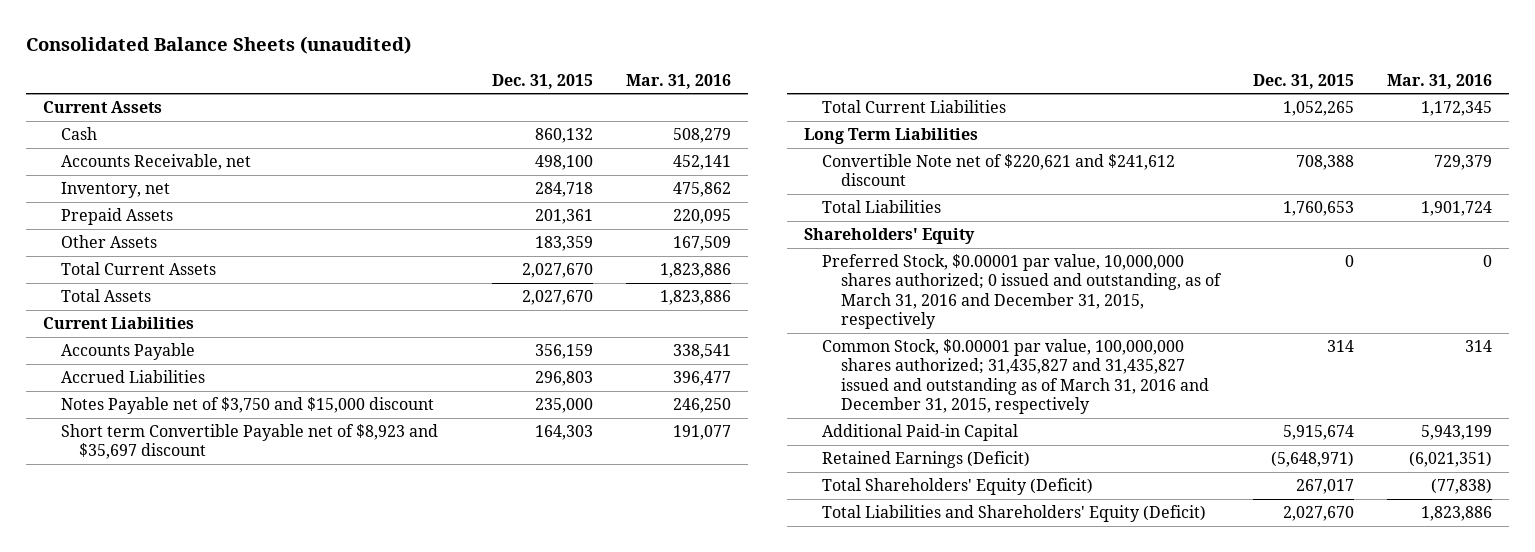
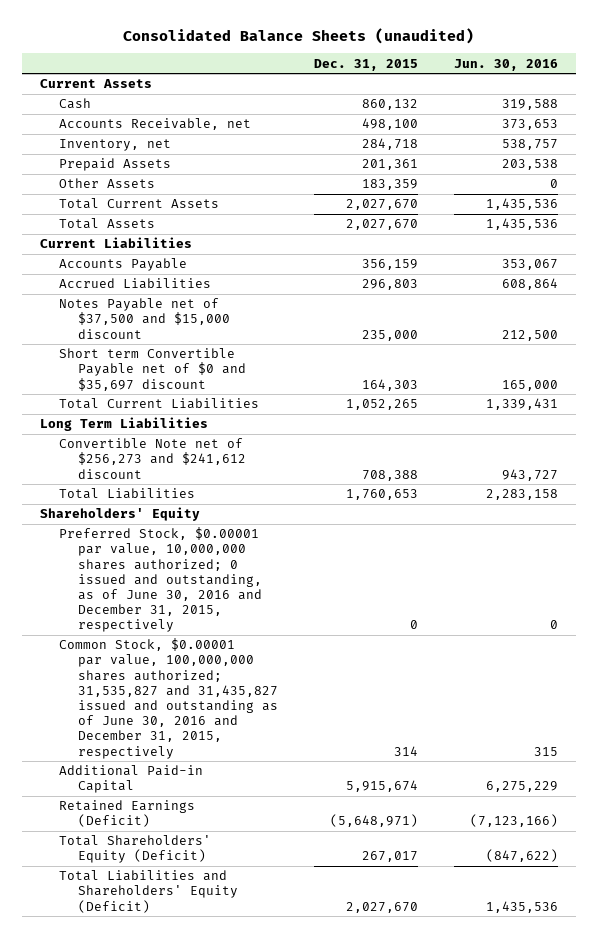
- | Dec. 31, 2015 | Mar. 31, 2016
+ | Dec. 31, 2015 | Jun. 30, 2016
- Notes Payable net of $3,750 and $15,000 discount | 235,000 | 246,250
- Short term Convertible Payable net of $8,923 and $35,697 discount | 164,303 | 191,077
+ Notes Payable net of $37,500 and $15,000 discount | 235,000 | 212,500
+ Short term Convertible Payable net of $0 and $35,697 discount | 164,303 | 165,000
- Convertible Note net of $220,621 and $241,612 discount | 708,388 | 729,379
+ Convertible Note net of $256,273 and $241,612 discount | 708,388 | 943,727
- Preferred Stock, $0.00001 par value, 10,000,000 shares authorized; 0 issued and outstanding, as of March 31, 2016 and December 31, 2015, respectively | 0 | 0
- Common Stock, $0.00001 par value, 100,000,000 shares authorized; 31,435,827 and 31,435,827 issued and outstanding as of March 31, 2016 and December 31, 2015, respectively | 314 | 314
+ Preferred Stock, $0.00001 par value, 10,000,000 shares authorized; 0 issued and outstanding, as of June 30, 2016 and December 31, 2015, respectively | 0 | 0
+ Common Stock, $0.00001 par value, 100,000,000 shares authorized; 31,535,827 and 31,435,827 issued and outstanding as of June 30, 2016 and December 31, 2015, respectively | 314 | 315

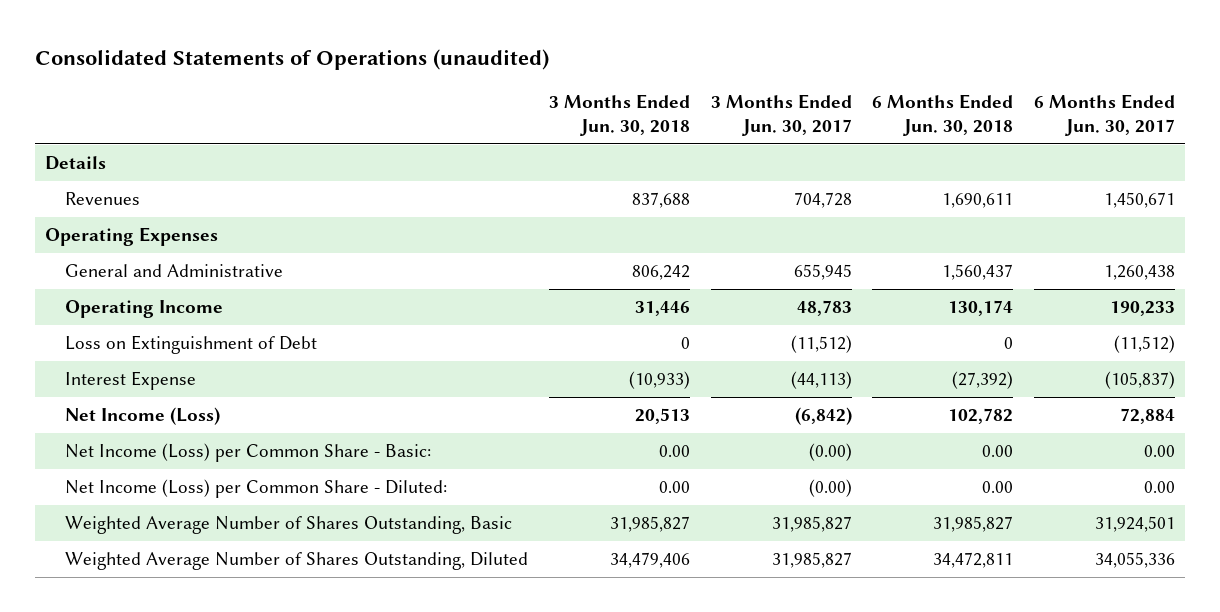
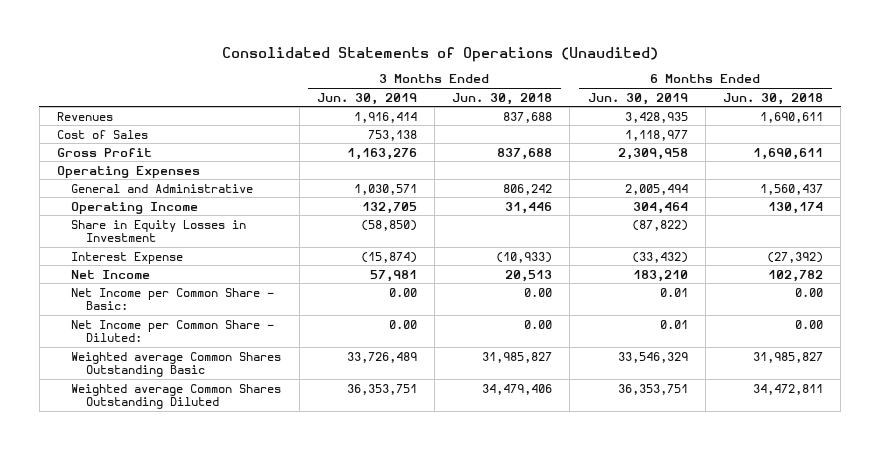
- Consolidated Statements of Operations (unaudited)
+ Consolidated Statements of Operations (Unaudited)
- | 3 Months Ended Jun. 30, 2018 | 3 Months Ended Jun. 30, 2017 | 6 Months Ended Jun. 30, 2018 | 6 Months Ended Jun. 30, 2017
+ | 3 Months Ended Jun. 30, 2019 | 3 Months Ended Jun. 30, 2018 | 6 Months Ended Jun. 30, 2019 | 6 Months Ended Jun. 30, 2018
- Details
+ Cost of Sales | 753,138 | | 1,118,977 |
+ Gross Profit | 1,163,276 | 837,688 | 2,309,958 | 1,690,611
- Loss on Extinguishment of Debt | 0 | (11,512) | 0 | (11,512)
+ Share in Equity Losses in Investment | (58,850) | | (87,822) |
- Net Income (Loss) | 20,513 | (6,842) | 102,782 | 72,884
- Net Income (Loss) per Common Share - Basic: | 0.00 | (0.00) | 0.00 | 0.00
- Net Income (Loss) per Common Share - Diluted: | 0.00 | (0.00) | 0.00 | 0.00
- Weighted Average Number of Shares Outstanding, Basic | 31,985,827 | 31,985,827 | 31,985,827 | 31,924,501
- Weighted Average Number of Shares Outstanding, Diluted | 34,479,406 | 31,985,827 | 34,472,811 | 34,055,336
+ Net Income | 57,981 | 20,513 | 183,210 | 102,782
+ Net Income per Common Share - Basic: | 0.00 | 0.00 | 0.01 | 0.00
+ Net Income per Common Share - Diluted: | 0.00 | 0.00 | 0.01 | 0.00
+ Weighted average Common Shares Outstanding Basic | 33,726,489 | 31,985,827 | 33,546,329 | 31,985,827
+ Weighted average Common Shares Outstanding Diluted | 36,353,751 | 34,479,406 | 36,353,751 | 34,472,811

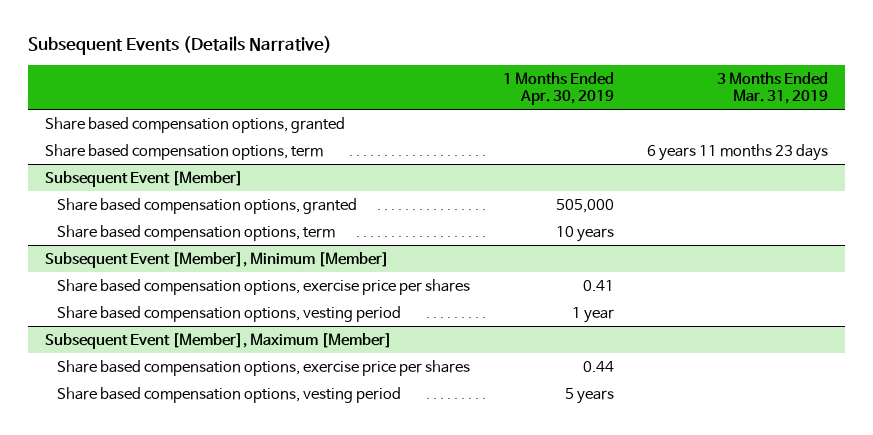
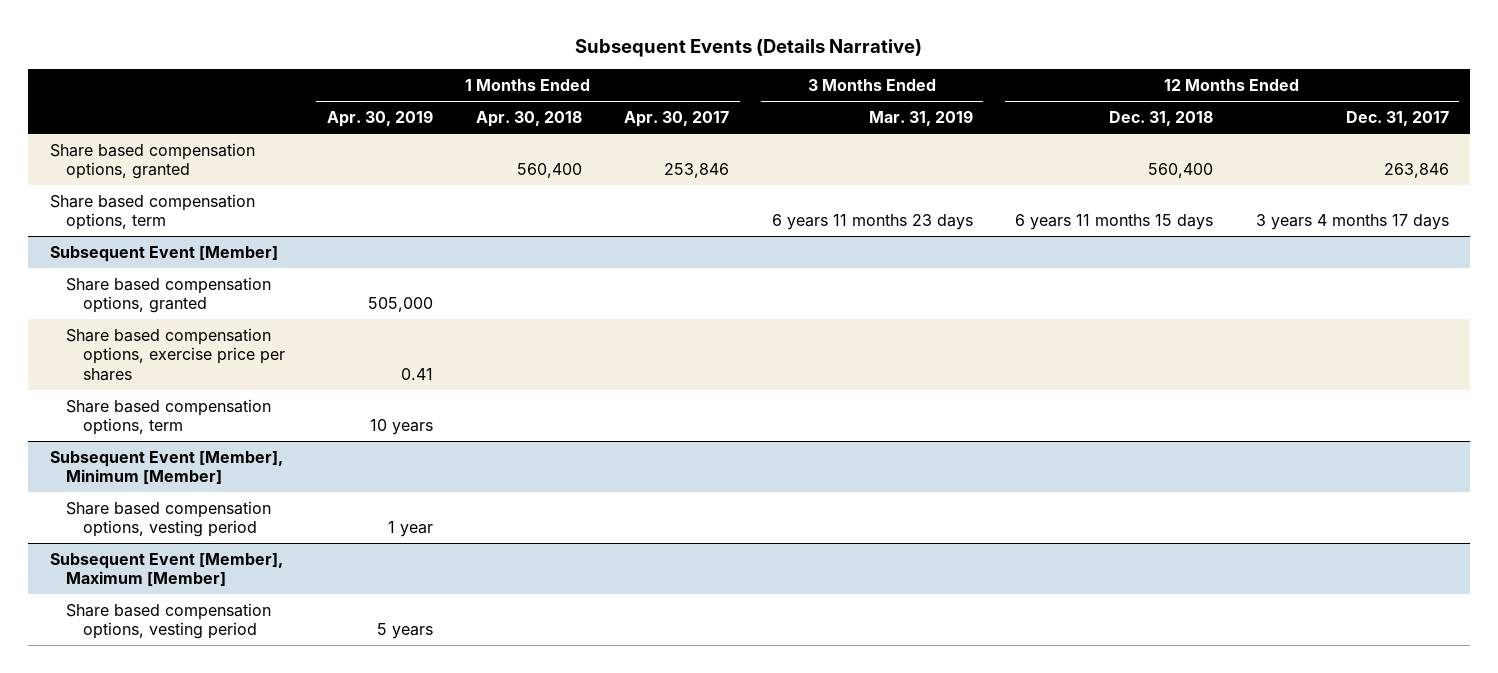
- | 1 Months Ended Apr. 30, 2019 | 3 Months Ended Mar. 31, 2019
+ | 1 Months Ended Apr. 30, 2019 | 1 Months Ended Apr. 30, 2018 | 1 Months Ended Apr. 30, 2017 | 3 Months Ended Mar. 31, 2019 | 12 Months Ended Dec. 31, 2018 | 12 Months Ended Dec. 31, 2017
@ Subsequent Event [Member]
+ Share based compensation options, exercise price per shares | 0.41 | | | | |
@ Subsequent Event [Member], Minimum [Member]
- Share based compensation options, exercise price per shares | 0.41 |
@ Subsequent Event [Member], Maximum [Member]
- Share based compensation options, exercise price per shares | 0.44 |

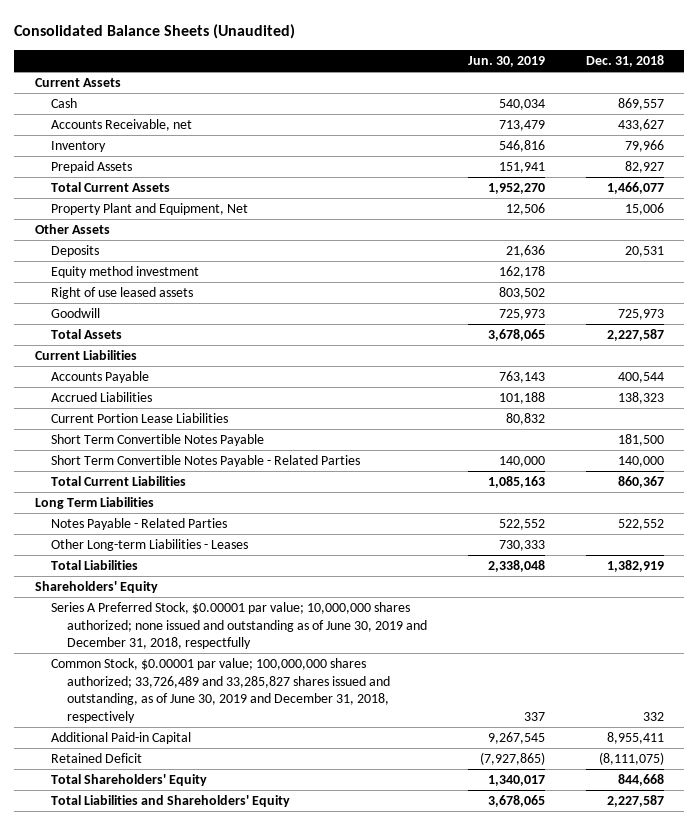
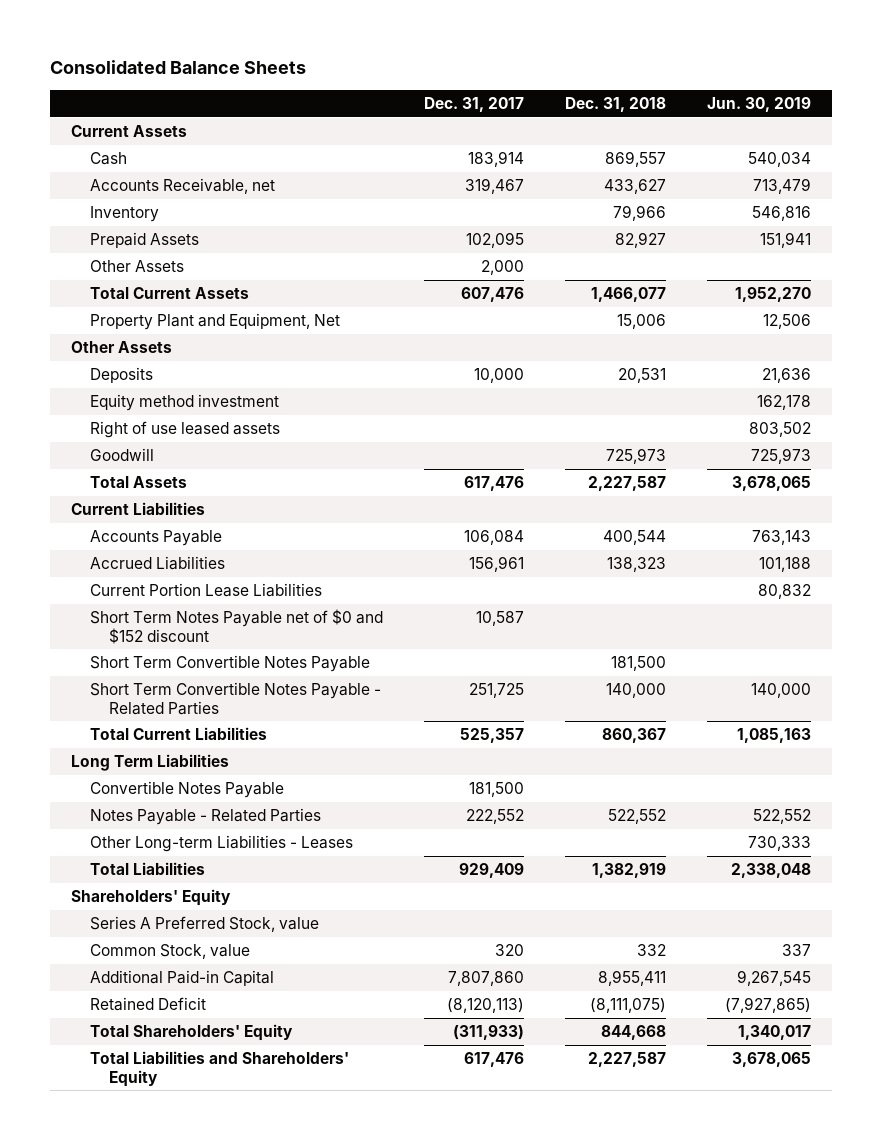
- Consolidated Balance Sheets (Unaudited)
+ Consolidated Balance Sheets
- | Jun. 30, 2019 | Dec. 31, 2018
+ | Dec. 31, 2017 | Dec. 31, 2018 | Jun. 30, 2019
+ Other Assets | 2,000 | |
+ Short Term Notes Payable net of $0 and $152 discount | 10,587 | |
+ Convertible Notes Payable | 181,500 | |
- Series A Preferred Stock, $0.00001 par value; 10,000,000 shares authorized; none issued and outstanding as of June 30, 2019 and December 31, 2018, respectfully
- Common Stock, $0.00001 par value; 100,000,000 shares authorized; 33,726,489 and 33,285,827 shares issued and outstanding, as of June 30, 2019 and December 31, 2018, respectively | 337 | 332
+ Series A Preferred Stock, value
+ Common Stock, value | 320 | 332 | 337

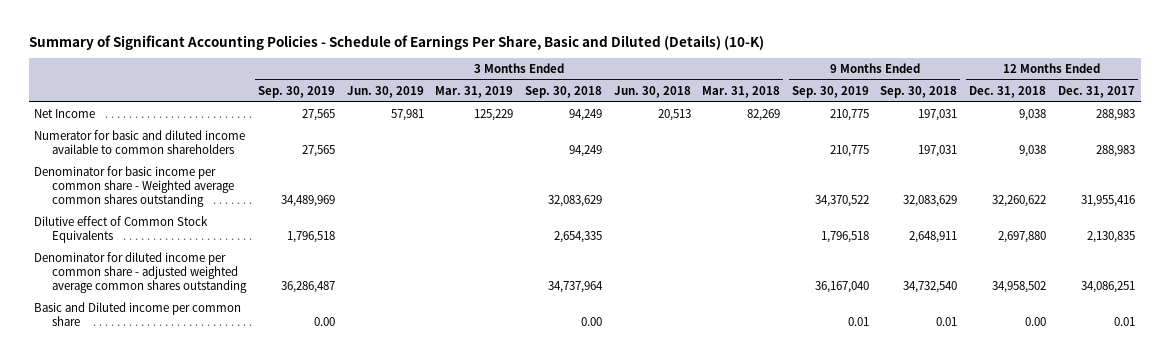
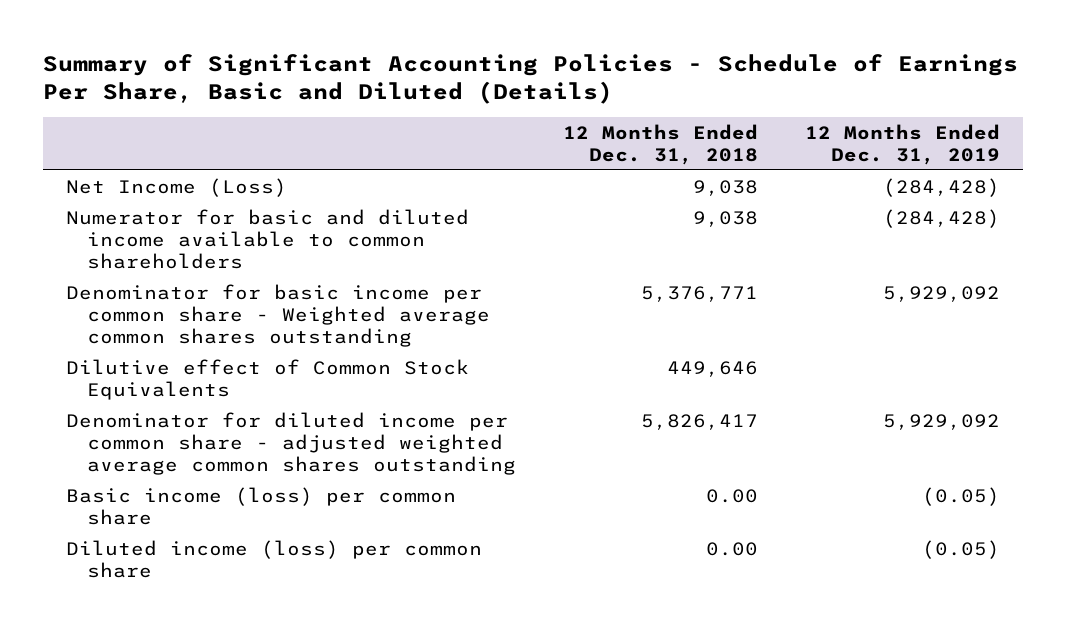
- Summary of Significant Accounting Policies - Schedule of Earnings Per Share, Basic and Diluted (Details) (10-K)
+ Summary of Significant Accounting Policies - Schedule of Earnings Per Share, Basic and Diluted (Details)
- | 3 Months Ended Sep. 30, 2019 | 3 Months Ended Jun. 30, 2019 | 3 Months Ended Mar. 31, 2019 | 3 Months Ended Sep. 30, 2018 | 3 Months Ended Jun. 30, 2018 | 3 Months Ended Mar. 31, 2018 | 9 Months Ended Sep. 30, 2019 | 9 Months Ended Sep. 30, 2018 | 12 Months Ended Dec. 31, 2018 | 12 Months Ended Dec. 31, 2017
+ | 12 Months Ended Dec. 31, 2018 | 12 Months Ended Dec. 31, 2019
- Net Income | 27,565 | 57,981 | 125,229 | 94,249 | 20,513 | 82,269 | 210,775 | 197,031 | 9,038 | 288,983
+ Net Income (Loss) | 9,038 | (284,428)
- Denominator for basic income per common share - Weighted average common shares outstanding | 34,489,969 | | | 32,083,629 | | | 34,370,522 | 32,083,629 | 32,260,622 | 31,955,416
- Dilutive effect of Common Stock Equivalents | 1,796,518 | | | 2,654,335 | | | 1,796,518 | 2,648,911 | 2,697,880 | 2,130,835
- Denominator for diluted income per common share - adjusted weighted average common shares outstanding | 36,286,487 | | | 34,737,964 | | | 36,167,040 | 34,732,540 | 34,958,502 | 34,086,251
- Basic and Diluted income per common share | 0.00 | | | 0.00 | | | 0.01 | 0.01 | 0.00 | 0.01
+ Denominator for basic income per common share - Weighted average common shares outstanding | 5,376,771 | 5,929,092
+ Dilutive effect of Common Stock Equivalents | 449,646 |
+ Denominator for diluted income per common share - adjusted weighted average common shares outstanding | 5,826,417 | 5,929,092
+ Basic income (loss) per common share | 0.00 | (0.05)
+ Diluted income (loss) per common share | 0.00 | (0.05)

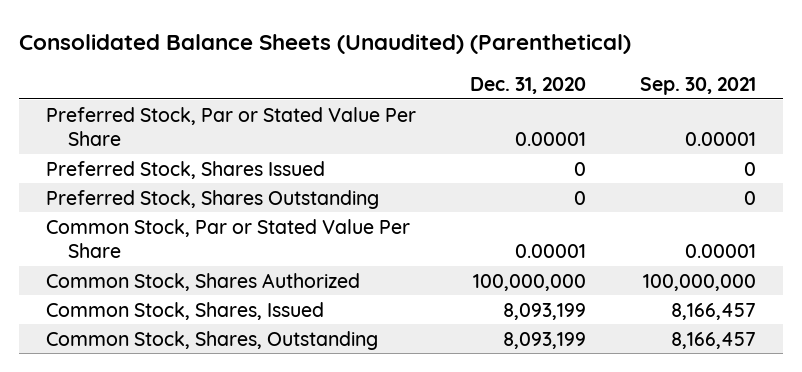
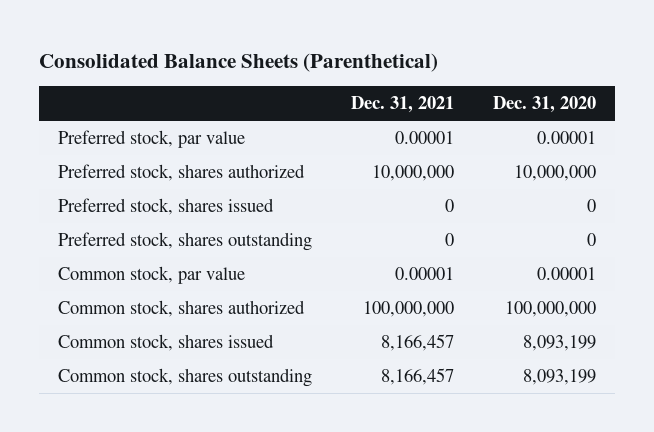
- Consolidated Balance Sheets (Unaudited) (Parenthetical)
+ Consolidated Balance Sheets (Parenthetical)
- | Dec. 31, 2020 | Sep. 30, 2021
+ | Dec. 31, 2021 | Dec. 31, 2020
- Preferred Stock, Par or Stated Value Per Share | 0.00001 | 0.00001
- Preferred Stock, Shares Issued | 0 | 0
- Preferred Stock, Shares Outstanding | 0 | 0
- Common Stock, Par or Stated Value Per Share | 0.00001 | 0.00001
- Common Stock, Shares Authorized | 100,000,000 | 100,000,000
- Common Stock, Shares, Issued | 8,093,199 | 8,166,457
- Common Stock, Shares, Outstanding | 8,093,199 | 8,166,457
+ Preferred stock, par value | 0.00001 | 0.00001
+ Preferred stock, shares authorized | 10,000,000 | 10,000,000
+ Preferred stock, shares issued | 0 | 0
+ Preferred stock, shares outstanding | 0 | 0
+ Common stock, par value | 0.00001 | 0.00001
+ Common stock, shares authorized | 100,000,000 | 100,000,000
+ Common stock, shares issued | 8,166,457 | 8,093,199
+ Common stock, shares outstanding | 8,166,457 | 8,093,199

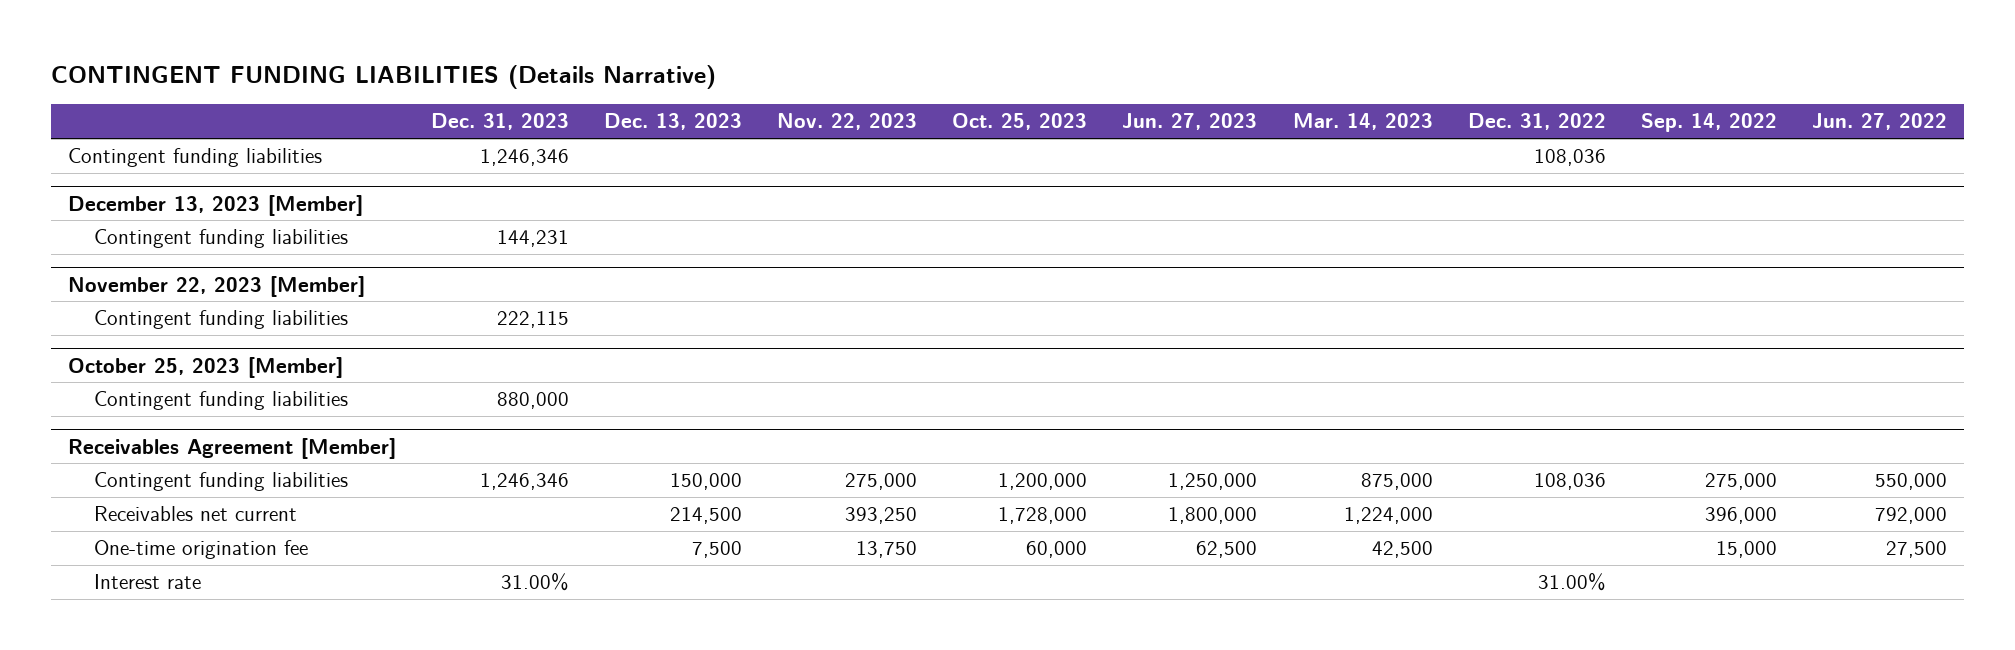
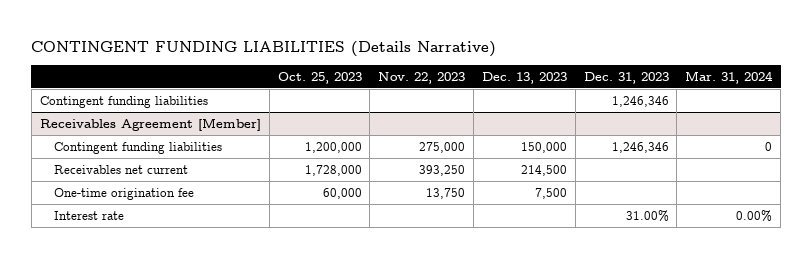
- | Dec. 31, 2023 | Dec. 13, 2023 | Nov. 22, 2023 | Oct. 25, 2023 | Jun. 27, 2023 | Mar. 14, 2023 | Dec. 31, 2022 | Sep. 14, 2022 | Jun. 27, 2022
+ | Oct. 25, 2023 | Nov. 22, 2023 | Dec. 13, 2023 | Dec. 31, 2023 | Mar. 31, 2024
- December 13, 2023 [Member]
- Contingent funding liabilities | 144,231 | | | | | | | |
- November 22, 2023 [Member]
- Contingent funding liabilities | 222,115 | | | | | | | |
- October 25, 2023 [Member]
- Contingent funding liabilities | 880,000 | | | | | | | |

